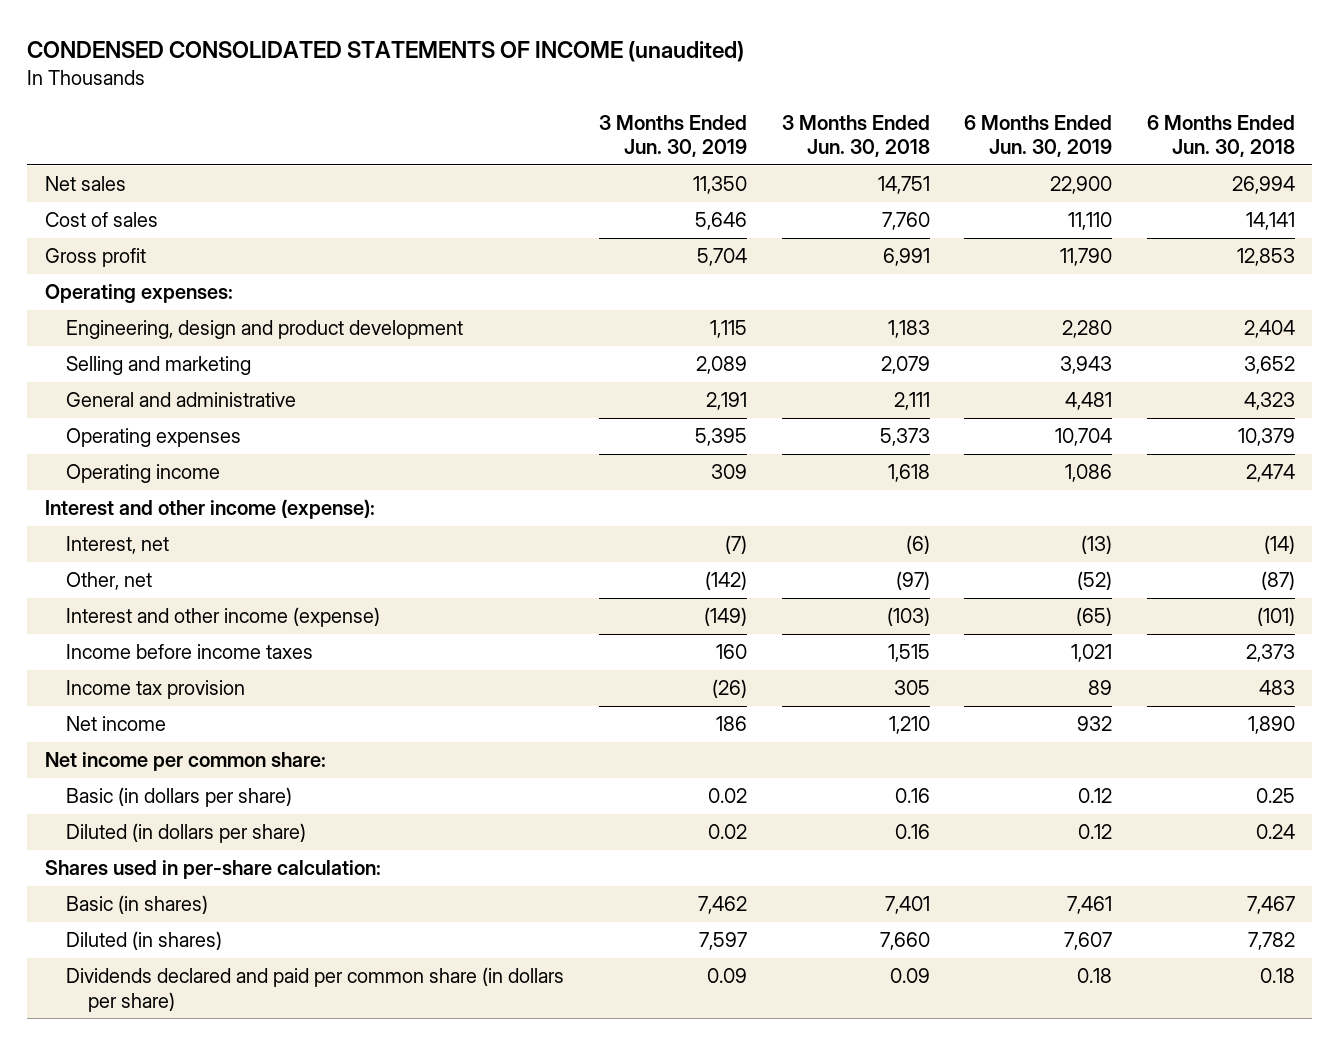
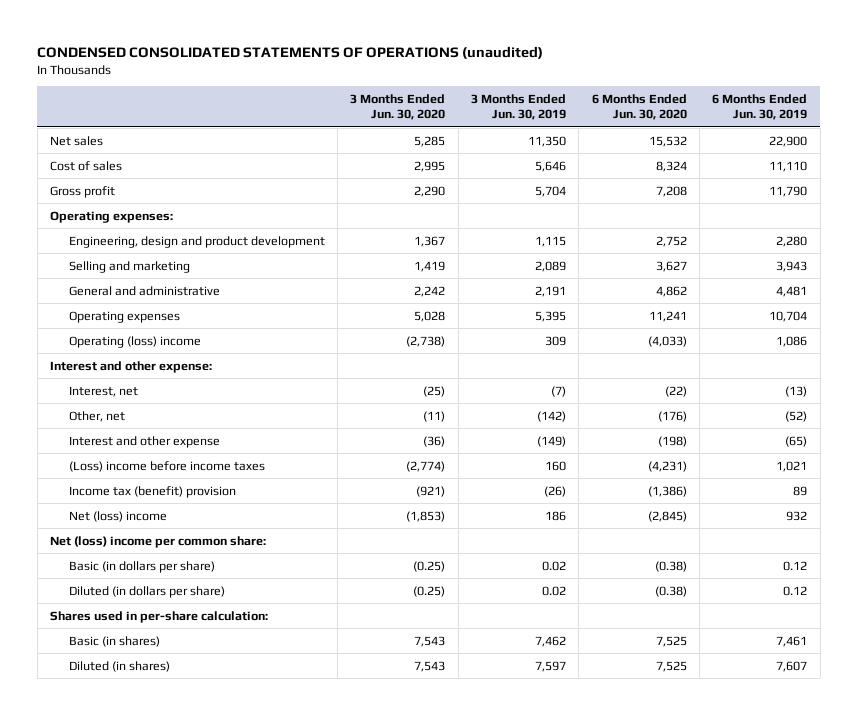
- CONDENSED CONSOLIDATED STATEMENTS OF INCOME (unaudited)
+ CONDENSED CONSOLIDATED STATEMENTS OF OPERATIONS (unaudited)
- | 3 Months Ended Jun. 30, 2019 | 3 Months Ended Jun. 30, 2018 | 6 Months Ended Jun. 30, 2019 | 6 Months Ended Jun. 30, 2018
+ | 3 Months Ended Jun. 30, 2020 | 3 Months Ended Jun. 30, 2019 | 6 Months Ended Jun. 30, 2020 | 6 Months Ended Jun. 30, 2019
- Operating income | 309 | 1,618 | 1,086 | 2,474
- Interest and other income (expense):
+ Operating (loss) income | (2,738) | 309 | (4,033) | 1,086
+ Interest and other expense:
- Interest and other income (expense) | (149) | (103) | (65) | (101)
- Income before income taxes | 160 | 1,515 | 1,021 | 2,373
- Income tax provision | (26) | 305 | 89 | 483
- Net income | 186 | 1,210 | 932 | 1,890
- Net income per common share:
+ Interest and other expense | (36) | (149) | (198) | (65)
+ (Loss) income before income taxes | (2,774) | 160 | (4,231) | 1,021
+ Income tax (benefit) provision | (921) | (26) | (1,386) | 89
+ Net (loss) income | (1,853) | 186 | (2,845) | 932
+ Net (loss) income per common share:
- Dividends declared and paid per common share (in dollars per share) | 0.09 | 0.09 | 0.18 | 0.18

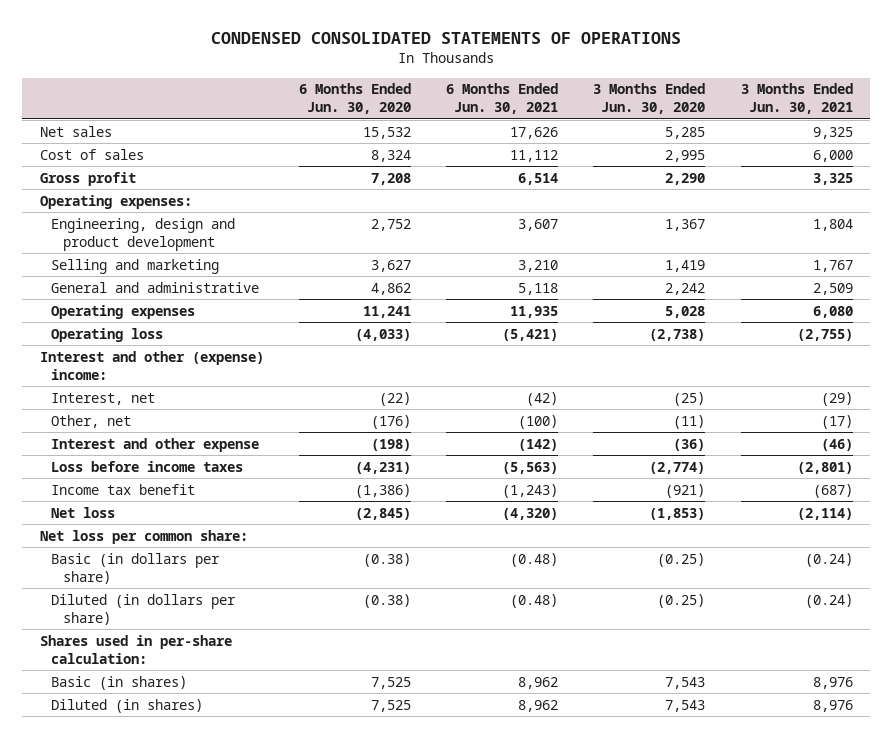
- CONDENSED CONSOLIDATED STATEMENTS OF OPERATIONS (unaudited)
+ CONDENSED CONSOLIDATED STATEMENTS OF OPERATIONS
- | 3 Months Ended Jun. 30, 2020 | 3 Months Ended Jun. 30, 2019 | 6 Months Ended Jun. 30, 2020 | 6 Months Ended Jun. 30, 2019
+ | 6 Months Ended Jun. 30, 2020 | 6 Months Ended Jun. 30, 2021 | 3 Months Ended Jun. 30, 2020 | 3 Months Ended Jun. 30, 2021
- Operating (loss) income | (2,738) | 309 | (4,033) | 1,086
- Interest and other expense:
+ Operating loss | (4,033) | (5,421) | (2,738) | (2,755)
+ Interest and other (expense) income:
- (Loss) income before income taxes | (2,774) | 160 | (4,231) | 1,021
- Income tax (benefit) provision | (921) | (26) | (1,386) | 89
- Net (loss) income | (1,853) | 186 | (2,845) | 932
- Net (loss) income per common share:
+ Loss before income taxes | (4,231) | (5,563) | (2,774) | (2,801)
+ Income tax benefit | (1,386) | (1,243) | (921) | (687)
+ Net loss | (2,845) | (4,320) | (1,853) | (2,114)
+ Net loss per common share:

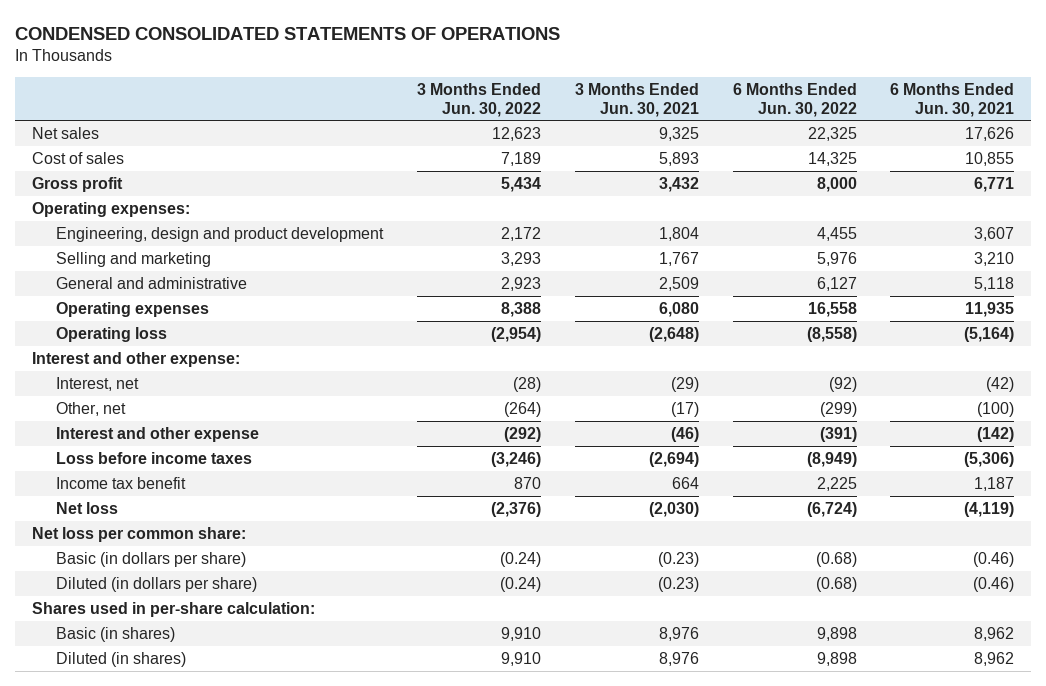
- | 6 Months Ended Jun. 30, 2020 | 6 Months Ended Jun. 30, 2021 | 3 Months Ended Jun. 30, 2020 | 3 Months Ended Jun. 30, 2021
+ | 3 Months Ended Jun. 30, 2022 | 3 Months Ended Jun. 30, 2021 | 6 Months Ended Jun. 30, 2022 | 6 Months Ended Jun. 30, 2021
- Cost of sales | 8,324 | 11,112 | 2,995 | 6,000
- Gross profit | 7,208 | 6,514 | 2,290 | 3,325
+ Cost of sales | 7,189 | 5,893 | 14,325 | 10,855
+ Gross profit | 5,434 | 3,432 | 8,000 | 6,771
- Operating loss | (4,033) | (5,421) | (2,738) | (2,755)
- Interest and other (expense) income:
+ Operating loss | (2,954) | (2,648) | (8,558) | (5,164)
+ Interest and other expense:
- Loss before income taxes | (4,231) | (5,563) | (2,774) | (2,801)
- Income tax benefit | (1,386) | (1,243) | (921) | (687)
- Net loss | (2,845) | (4,320) | (1,853) | (2,114)
+ Loss before income taxes | (3,246) | (2,694) | (8,949) | (5,306)
+ Income tax benefit | 870 | 664 | 2,225 | 1,187
+ Net loss | (2,376) | (2,030) | (6,724) | (4,119)
- Basic (in dollars per share) | (0.38) | (0.48) | (0.25) | (0.24)
- Diluted (in dollars per share) | (0.38) | (0.48) | (0.25) | (0.24)
+ Basic (in dollars per share) | (0.24) | (0.23) | (0.68) | (0.46)
+ Diluted (in dollars per share) | (0.24) | (0.23) | (0.68) | (0.46)

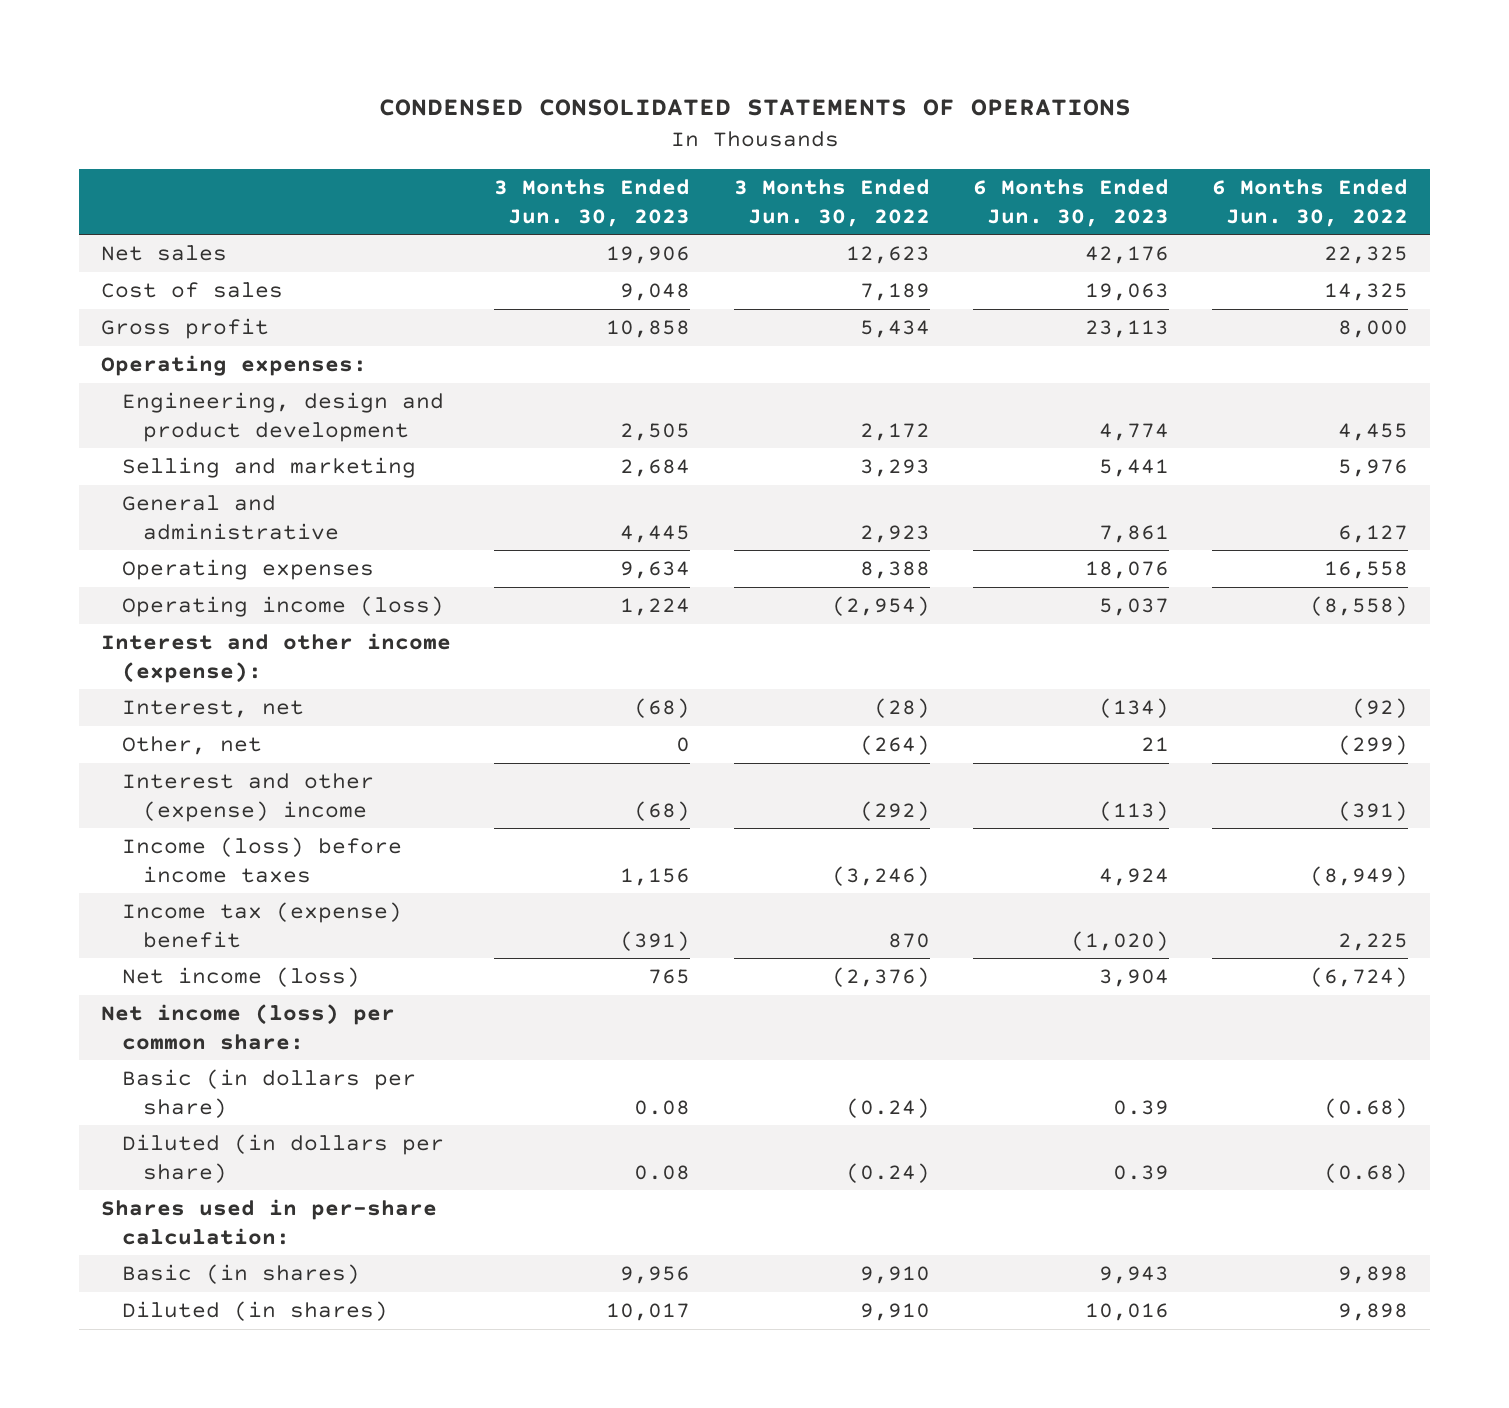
- | 3 Months Ended Jun. 30, 2022 | 3 Months Ended Jun. 30, 2021 | 6 Months Ended Jun. 30, 2022 | 6 Months Ended Jun. 30, 2021
+ | 3 Months Ended Jun. 30, 2023 | 3 Months Ended Jun. 30, 2022 | 6 Months Ended Jun. 30, 2023 | 6 Months Ended Jun. 30, 2022
- Operating loss | (2,954) | (2,648) | (8,558) | (5,164)
- Interest and other expense:
+ Operating income (loss) | 1,224 | (2,954) | 5,037 | (8,558)
+ Interest and other income (expense):
- Interest and other expense | (292) | (46) | (391) | (142)
- Loss before income taxes | (3,246) | (2,694) | (8,949) | (5,306)
- Income tax benefit | 870 | 664 | 2,225 | 1,187
- Net loss | (2,376) | (2,030) | (6,724) | (4,119)
- Net loss per common share:
+ Interest and other (expense) income | (68) | (292) | (113) | (391)
+ Income (loss) before income taxes | 1,156 | (3,246) | 4,924 | (8,949)
+ Income tax (expense) benefit | (391) | 870 | (1,020) | 2,225
+ Net income (loss) | 765 | (2,376) | 3,904 | (6,724)
+ Net income (loss) per common share:

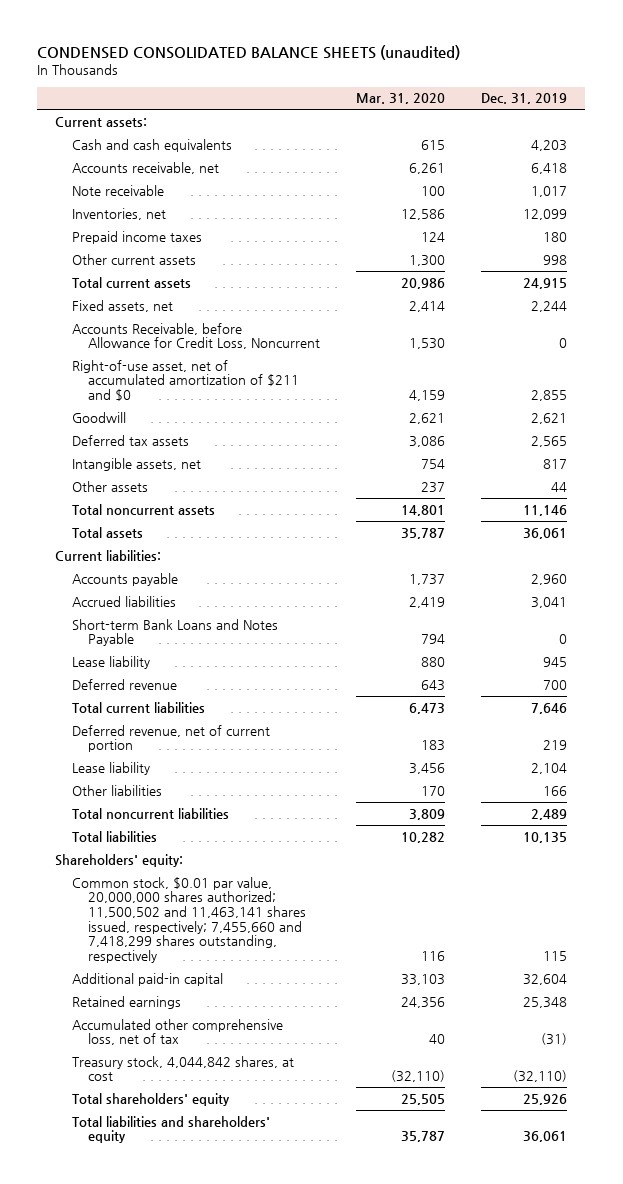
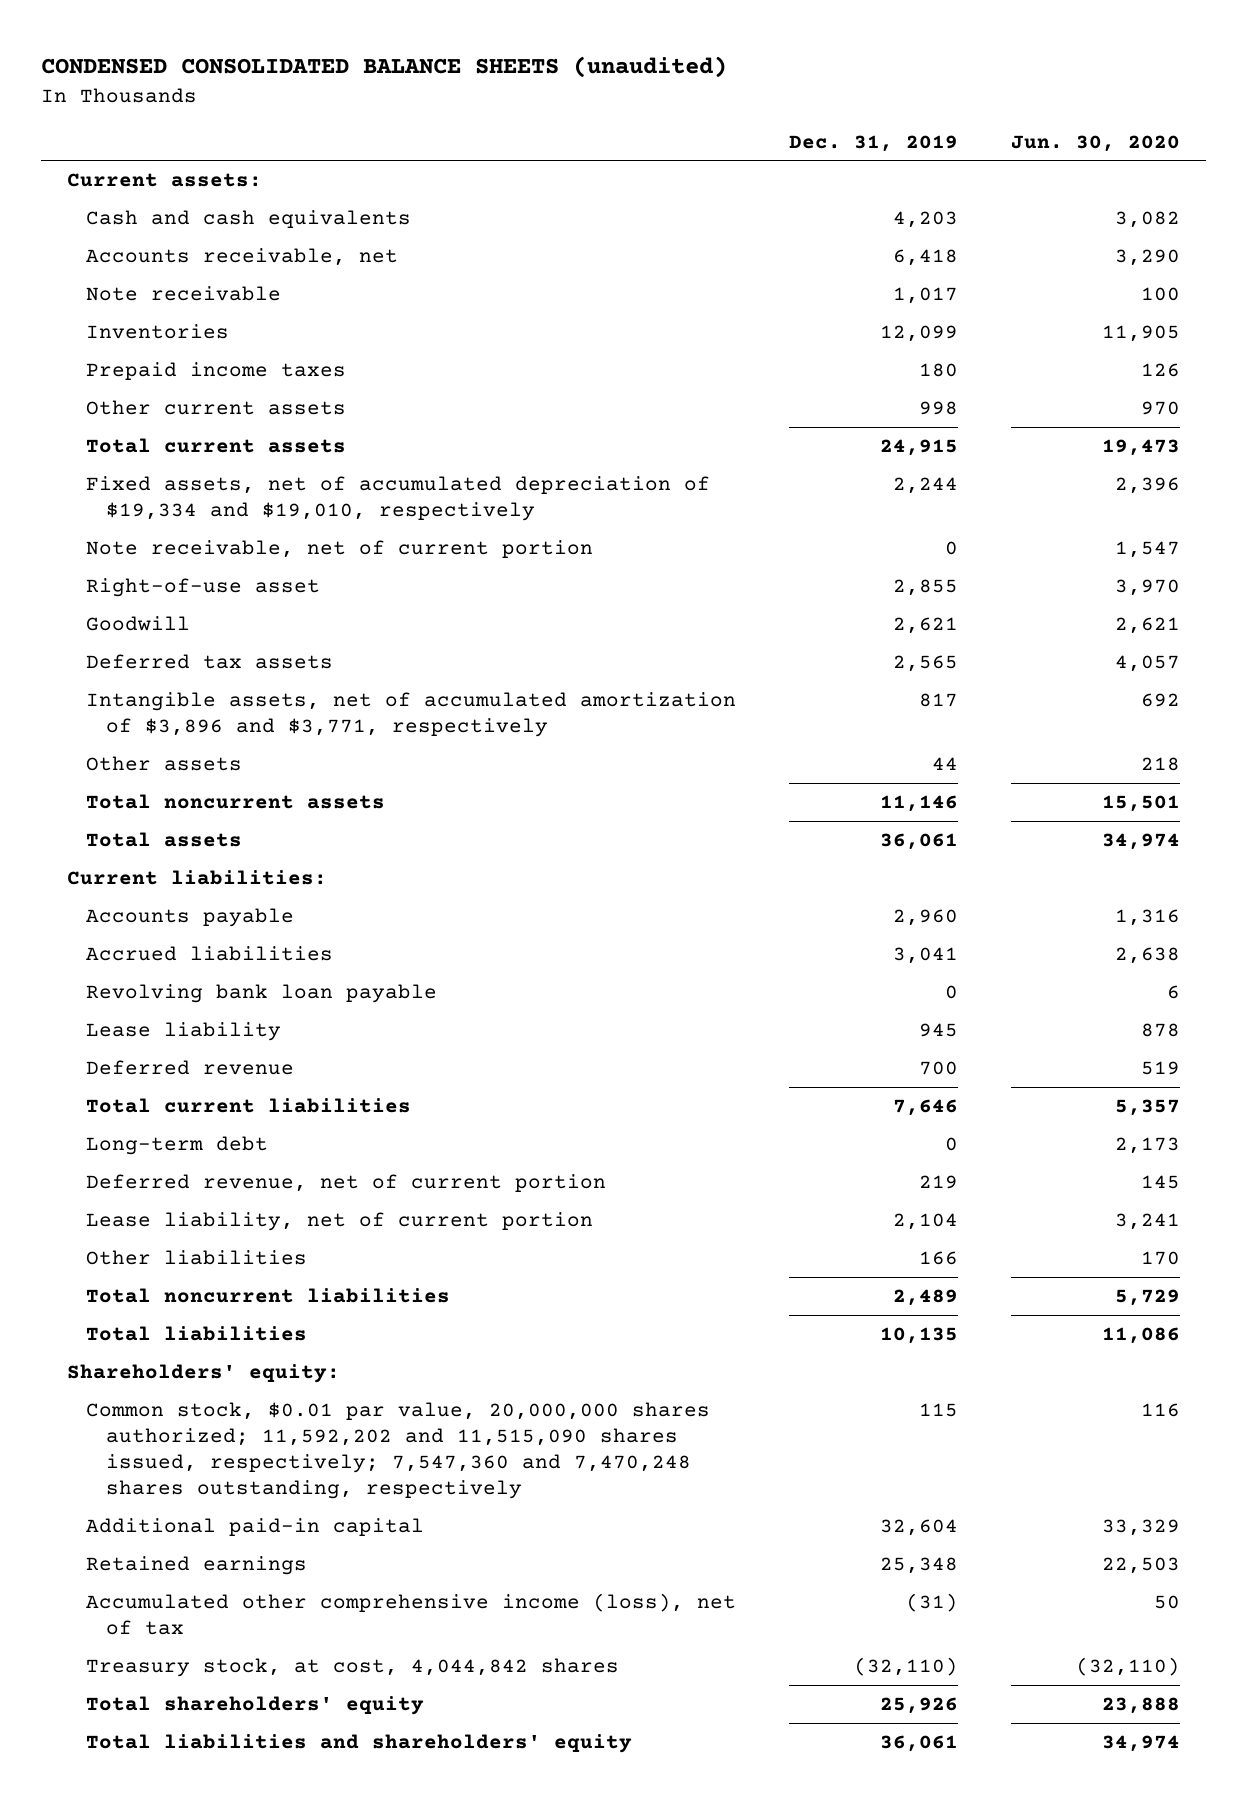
- | Mar. 31, 2020 | Dec. 31, 2019
+ | Dec. 31, 2019 | Jun. 30, 2020
- Inventories, net | 12,586 | 12,099
+ Inventories | 12,099 | 11,905
- Fixed assets, net | 2,414 | 2,244
- Accounts Receivable, before Allowance for Credit Loss, Noncurrent | 1,530 | 0
- Right-of-use asset, net of accumulated amortization of $211 and $0 | 4,159 | 2,855
+ Fixed assets, net of accumulated depreciation of $19,334 and $19,010, respectively | 2,244 | 2,396
+ Note receivable, net of current portion | 0 | 1,547
+ Right-of-use asset | 2,855 | 3,970
- Intangible assets, net | 754 | 817
+ Intangible assets, net of accumulated amortization of $3,896 and $3,771, respectively | 817 | 692
- Short-term Bank Loans and Notes Payable | 794 | 0
+ Revolving bank loan payable | 0 | 6
+ Long-term debt | 0 | 2,173
- Lease liability | 3,456 | 2,104
+ Lease liability, net of current portion | 2,104 | 3,241
- Common stock, $0.01 par value, 20,000,000 shares authorized; 11,500,502 and 11,463,141 shares issued, respectively; 7,455,660 and 7,418,299 shares outstanding, respectively | 116 | 115
+ Common stock, $0.01 par value, 20,000,000 shares authorized; 11,592,202 and 11,515,090 shares issued, respectively; 7,547,360 and 7,470,248 shares outstanding, respectively | 115 | 116
- Accumulated other comprehensive loss, net of tax | 40 | (31)
- Treasury stock, 4,044,842 shares, at cost | (32,110) | (32,110)
+ Accumulated other comprehensive income (loss), net of tax | (31) | 50
+ Treasury stock, at cost, 4,044,842 shares | (32,110) | (32,110)

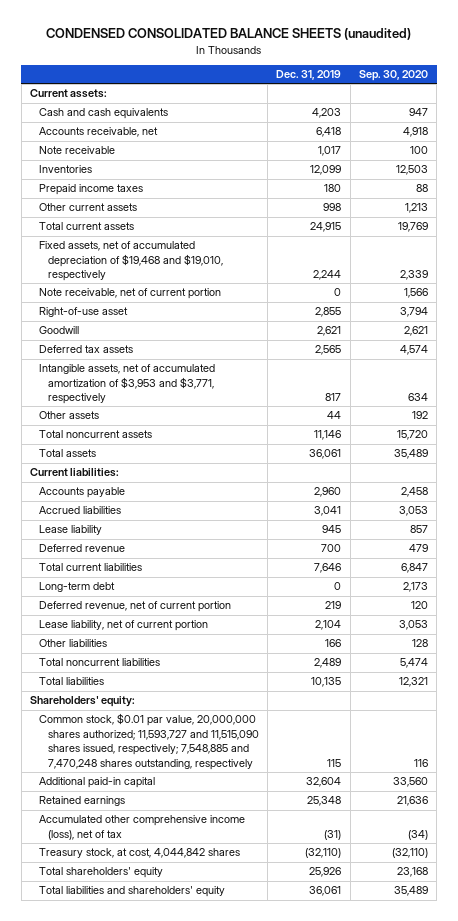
- | Dec. 31, 2019 | Jun. 30, 2020
+ | Dec. 31, 2019 | Sep. 30, 2020
- Fixed assets, net of accumulated depreciation of $19,334 and $19,010, respectively | 2,244 | 2,396
+ Fixed assets, net of accumulated depreciation of $19,468 and $19,010, respectively | 2,244 | 2,339
- Intangible assets, net of accumulated amortization of $3,896 and $3,771, respectively | 817 | 692
+ Intangible assets, net of accumulated amortization of $3,953 and $3,771, respectively | 817 | 634
- Revolving bank loan payable | 0 | 6
- Common stock, $0.01 par value, 20,000,000 shares authorized; 11,592,202 and 11,515,090 shares issued, respectively; 7,547,360 and 7,470,248 shares outstanding, respectively | 115 | 116
+ Common stock, $0.01 par value, 20,000,000 shares authorized; 11,593,727 and 11,515,090 shares issued, respectively; 7,548,885 and 7,470,248 shares outstanding, respectively | 115 | 116

